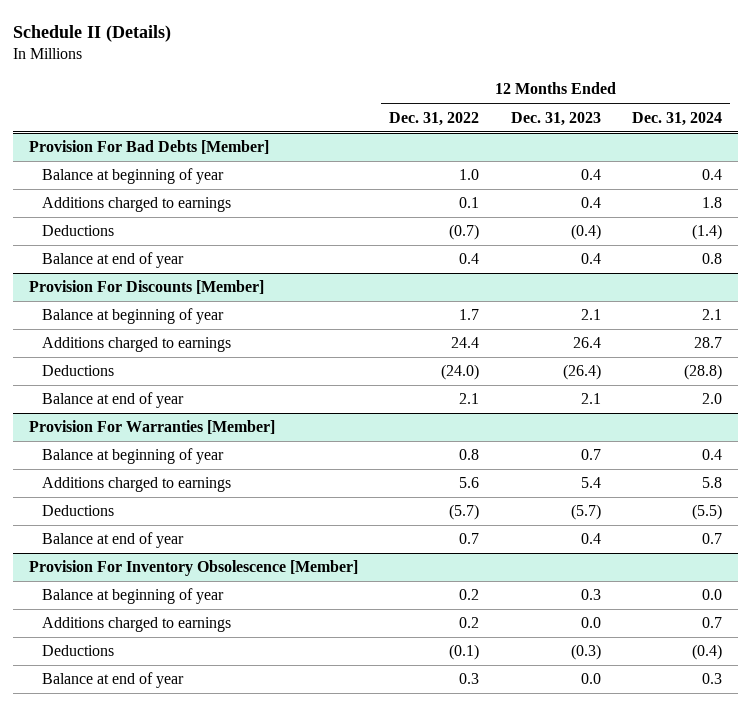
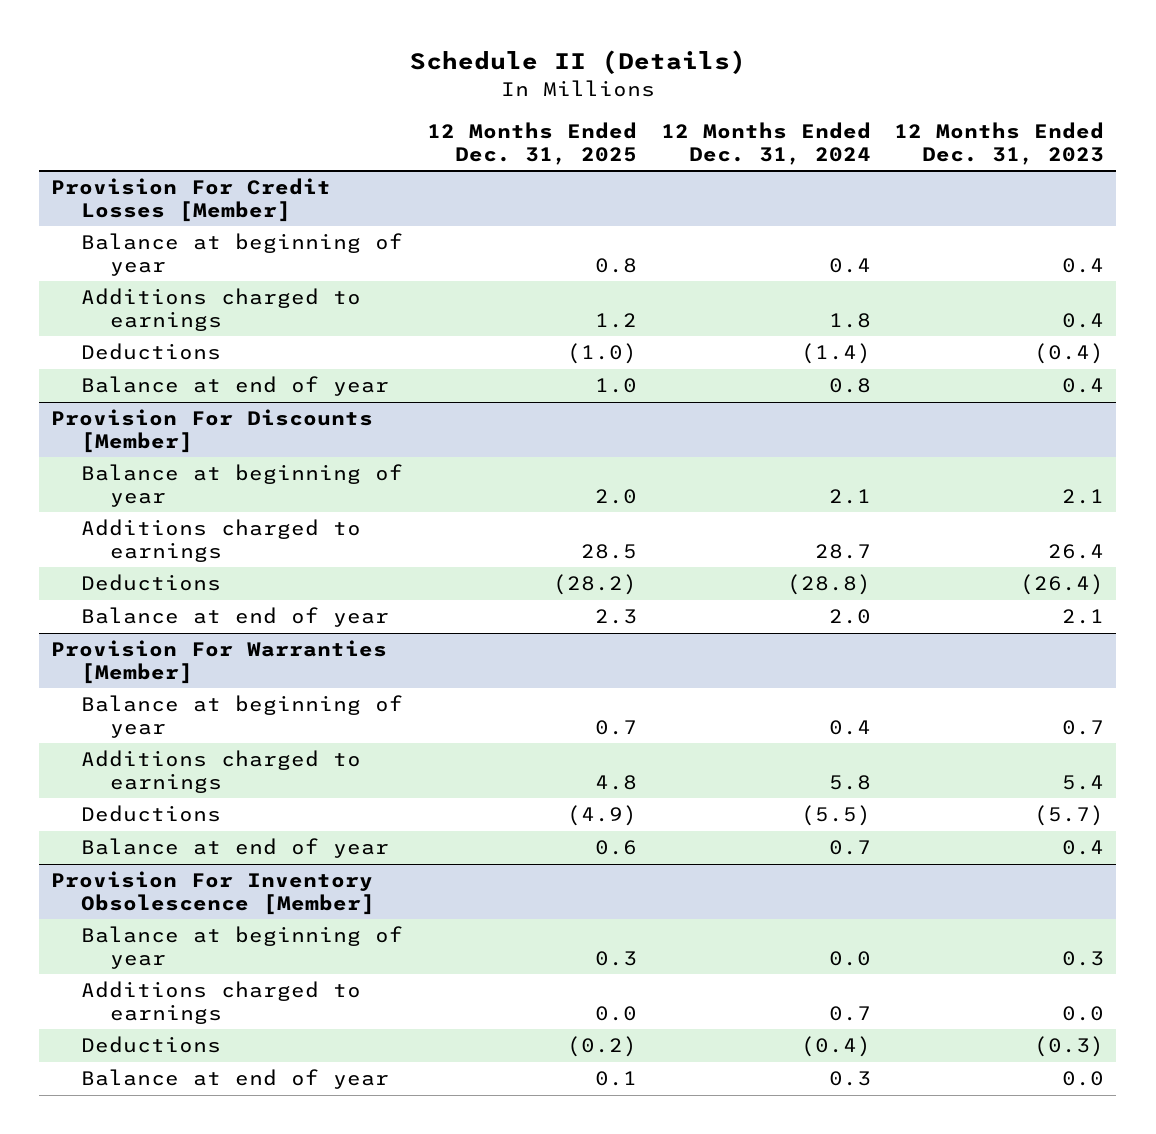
- | 12 Months Ended Dec. 31, 2022 | 12 Months Ended Dec. 31, 2023 | 12 Months Ended Dec. 31, 2024
+ | 12 Months Ended Dec. 31, 2025 | 12 Months Ended Dec. 31, 2024 | 12 Months Ended Dec. 31, 2023
- Provision For Bad Debts [Member]
+ Provision For Credit Losses [Member]

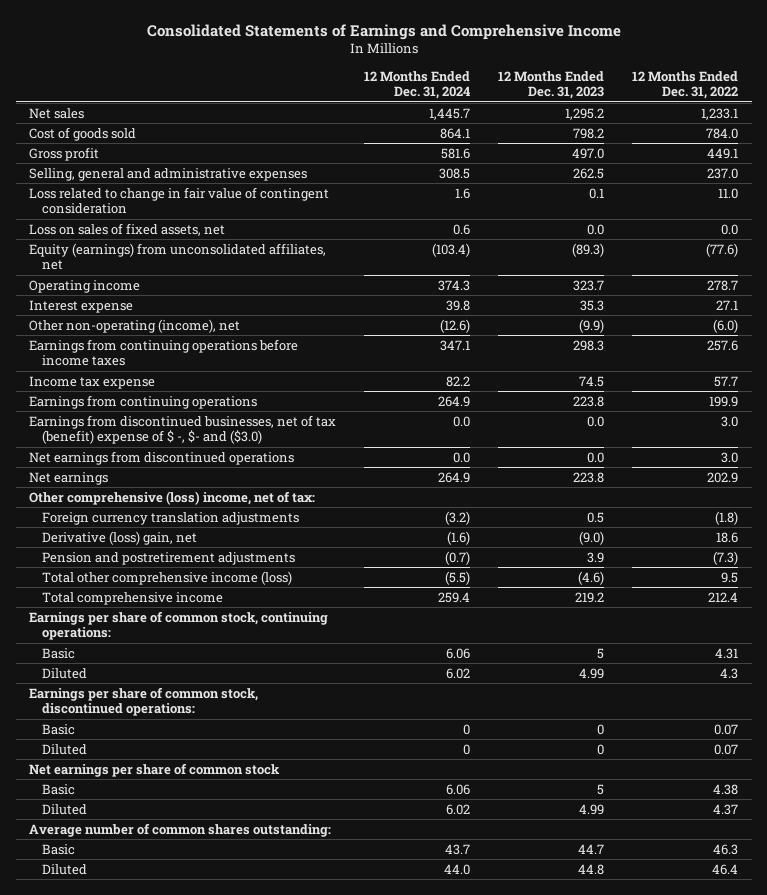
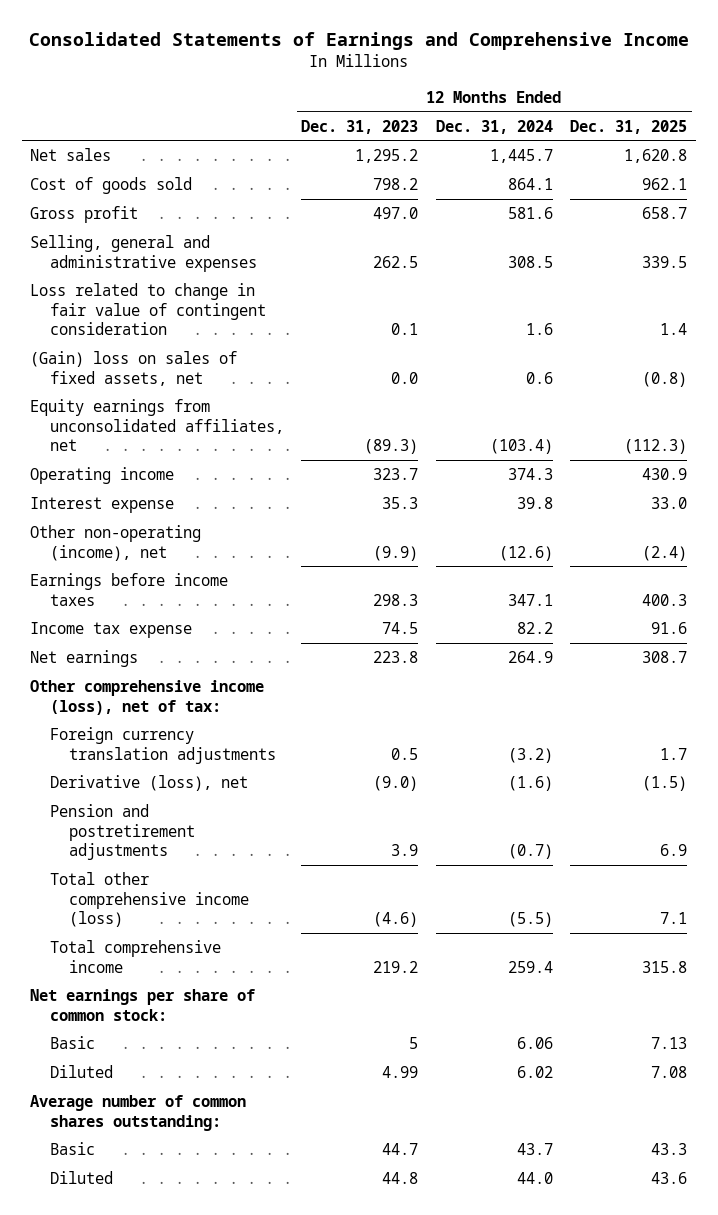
- | 12 Months Ended Dec. 31, 2024 | 12 Months Ended Dec. 31, 2023 | 12 Months Ended Dec. 31, 2022
+ | 12 Months Ended Dec. 31, 2023 | 12 Months Ended Dec. 31, 2024 | 12 Months Ended Dec. 31, 2025
- Loss on sales of fixed assets, net | 0.6 | 0.0 | 0.0
- Equity (earnings) from unconsolidated affiliates, net | (103.4) | (89.3) | (77.6)
+ (Gain) loss on sales of fixed assets, net | 0.0 | 0.6 | (0.8)
+ Equity earnings from unconsolidated affiliates, net | (89.3) | (103.4) | (112.3)
- Earnings from continuing operations before income taxes | 347.1 | 298.3 | 257.6
+ Earnings before income taxes | 298.3 | 347.1 | 400.3
- Earnings from continuing operations | 264.9 | 223.8 | 199.9
- Earnings from discontinued businesses, net of tax (benefit) expense of $ -, $- and ($3.0) | 0.0 | 0.0 | 3.0
- Net earnings from discontinued operations | 0.0 | 0.0 | 3.0
- Other comprehensive (loss) income, net of tax:
+ Other comprehensive income (loss), net of tax:
- Derivative (loss) gain, net | (1.6) | (9.0) | 18.6
+ Derivative (loss), net | (9.0) | (1.6) | (1.5)
- Earnings per share of common stock, continuing operations:
- Basic | 6.06 | 5 | 4.31
- Diluted | 6.02 | 4.99 | 4.3
- Earnings per share of common stock, discontinued operations:
- Basic | 0 | 0 | 0.07
- Diluted | 0 | 0 | 0.07
- Net earnings per share of common stock
+ Net earnings per share of common stock:

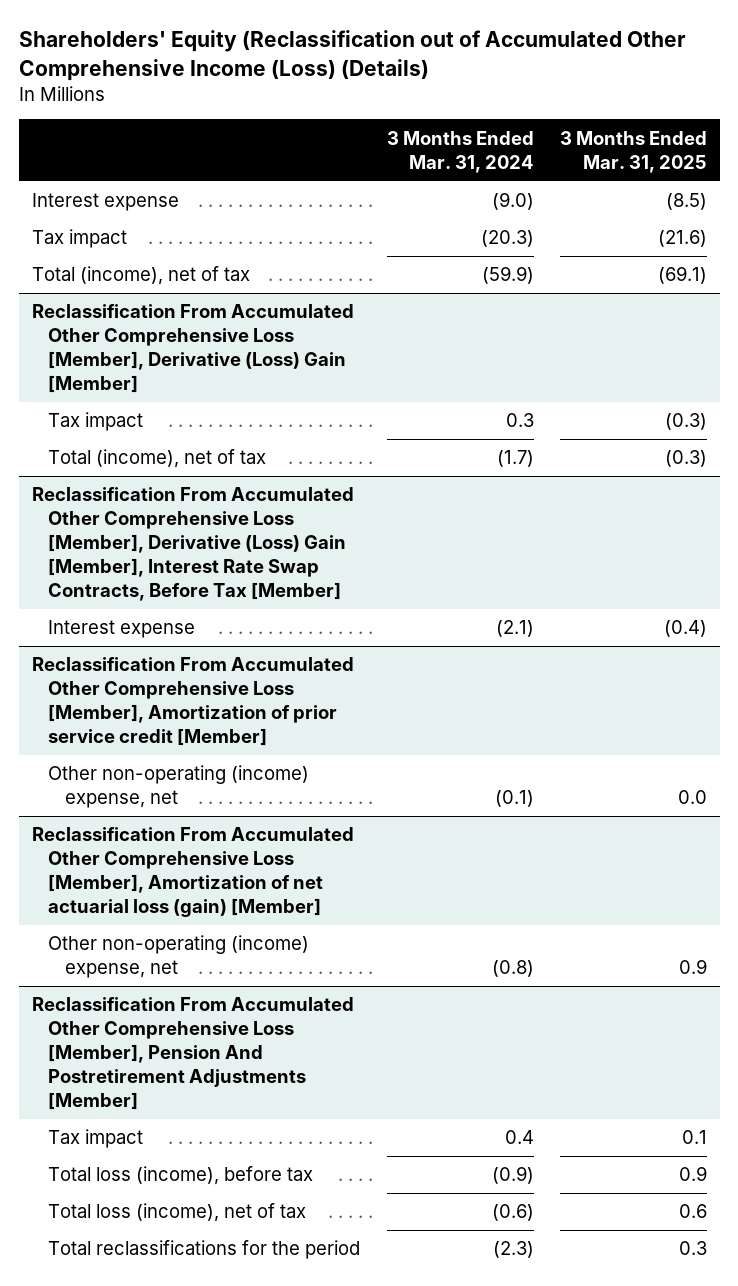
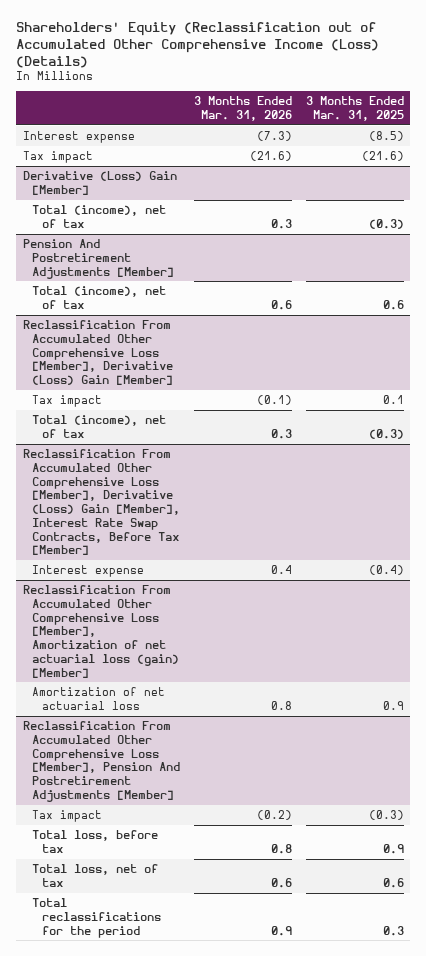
- | 3 Months Ended Mar. 31, 2024 | 3 Months Ended Mar. 31, 2025
+ | 3 Months Ended Mar. 31, 2026 | 3 Months Ended Mar. 31, 2025
- Total (income), net of tax | (59.9) | (69.1)
+ Derivative (Loss) Gain [Member]
+ Total (income), net of tax | 0.3 | (0.3)
+ Pension And Postretirement Adjustments [Member]
+ Total (income), net of tax | 0.6 | 0.6
@ Reclassification From Accumulated Other Comprehensive Loss [Member], Derivative (Loss) Gain [Member]
- Tax impact | 0.3 | (0.3)
+ Tax impact | (0.1) | 0.1
- Reclassification From Accumulated Other Comprehensive Loss [Member], Amortization of prior service credit [Member]
- Other non-operating (income) expense, net | (0.1) | 0.0
@ Reclassification From Accumulated Other Comprehensive Loss [Member], Amortization of net actuarial loss (gain) [Member]
- Other non-operating (income) expense, net | (0.8) | 0.9
+ Amortization of net actuarial loss | 0.8 | 0.9
@ Reclassification From Accumulated Other Comprehensive Loss [Member], Pension And Postretirement Adjustments [Member]
- Tax impact | 0.4 | 0.1
- Total loss (income), before tax | (0.9) | 0.9
- Total loss (income), net of tax | (0.6) | 0.6
+ Tax impact | (0.2) | (0.3)
+ Total loss, before tax | 0.8 | 0.9
+ Total loss, net of tax | 0.6 | 0.6

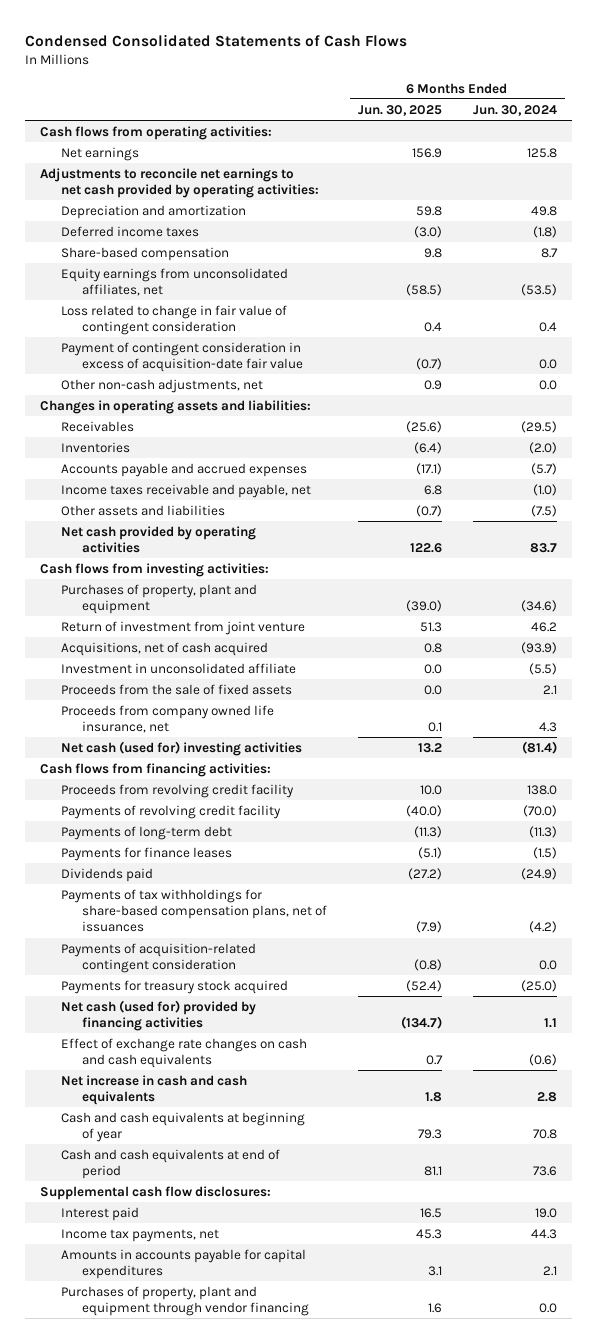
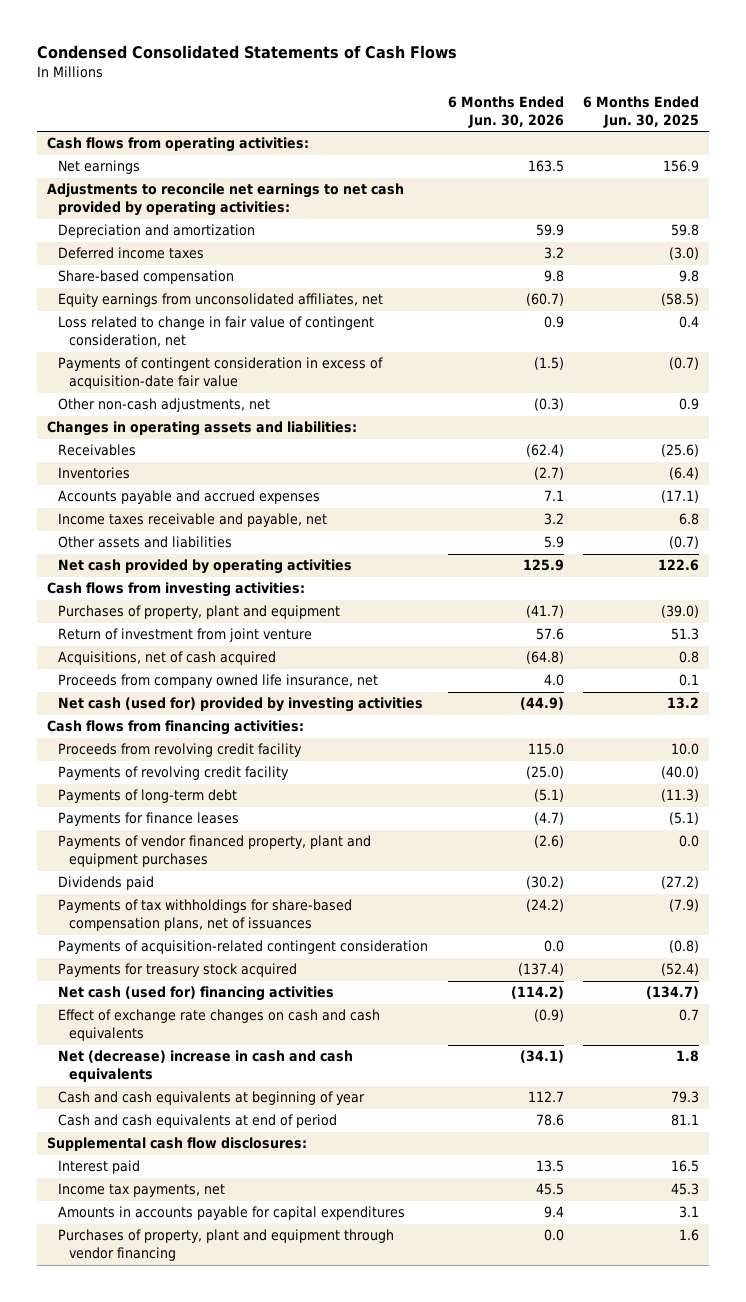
- | 6 Months Ended Jun. 30, 2025 | 6 Months Ended Jun. 30, 2024
+ | 6 Months Ended Jun. 30, 2026 | 6 Months Ended Jun. 30, 2025
- Loss related to change in fair value of contingent consideration | 0.4 | 0.4
- Payment of contingent consideration in excess of acquisition-date fair value | (0.7) | 0.0
+ Loss related to change in fair value of contingent consideration, net | 0.9 | 0.4
+ Payments of contingent consideration in excess of acquisition-date fair value | (1.5) | (0.7)
- Investment in unconsolidated affiliate | 0.0 | (5.5)
- Proceeds from the sale of fixed assets | 0.0 | 2.1
- Net cash (used for) investing activities | 13.2 | (81.4)
+ Net cash (used for) provided by investing activities | (44.9) | 13.2
+ Payments of vendor financed property, plant and equipment purchases | (2.6) | 0.0
- Net cash (used for) provided by financing activities | (134.7) | 1.1
+ Net cash (used for) financing activities | (114.2) | (134.7)
- Net increase in cash and cash equivalents | 1.8 | 2.8
+ Net (decrease) increase in cash and cash equivalents | (34.1) | 1.8

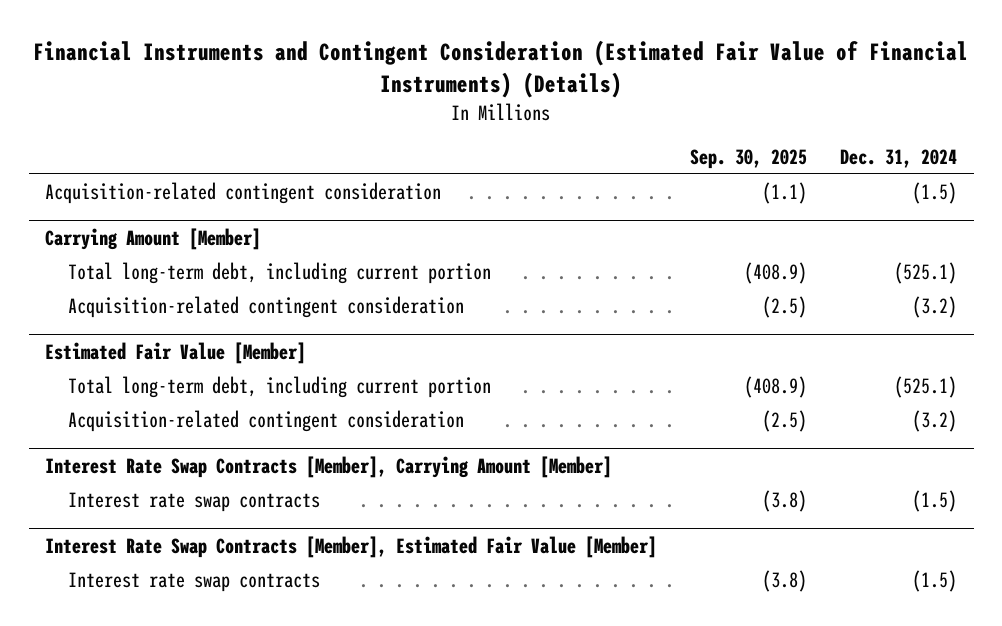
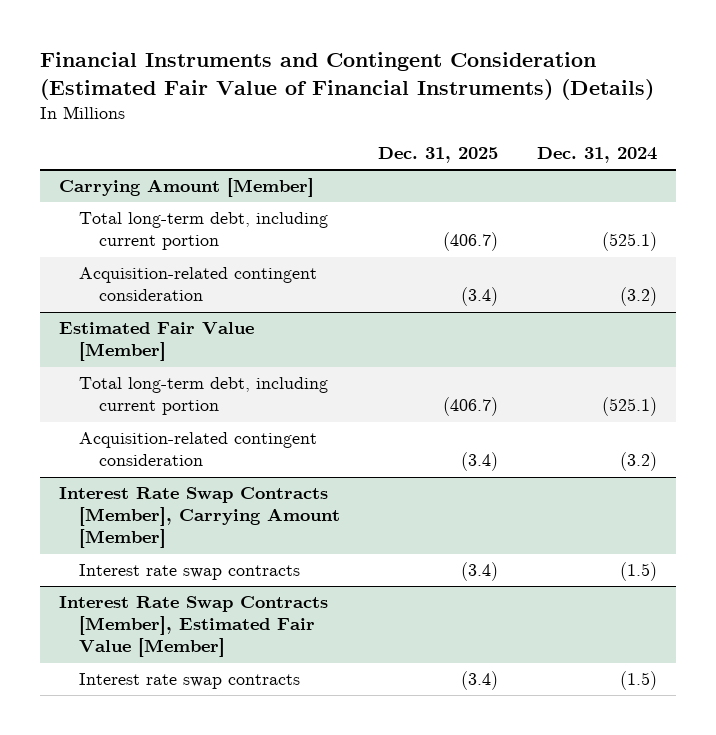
- | Sep. 30, 2025 | Dec. 31, 2024
+ | Dec. 31, 2025 | Dec. 31, 2024
- Acquisition-related contingent consideration | (1.1) | (1.5)

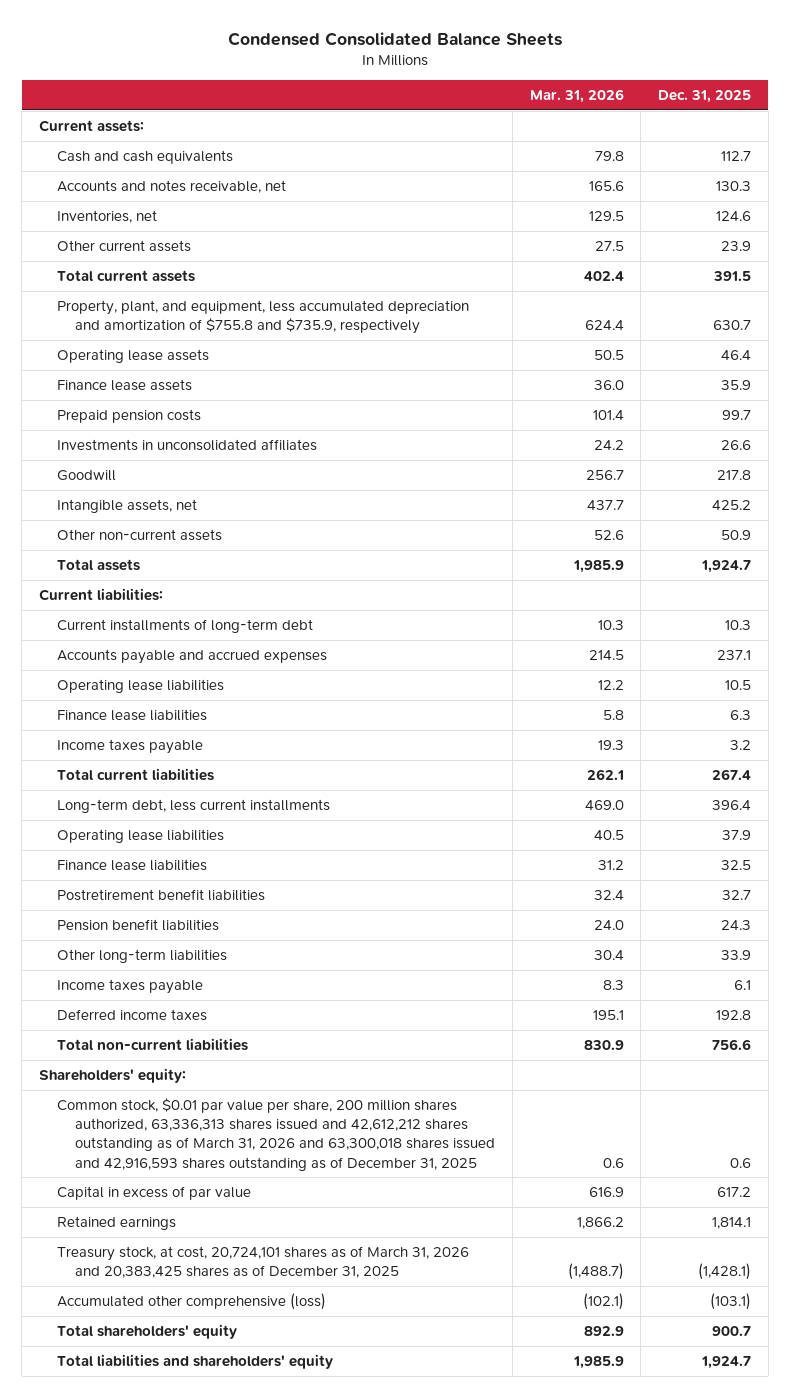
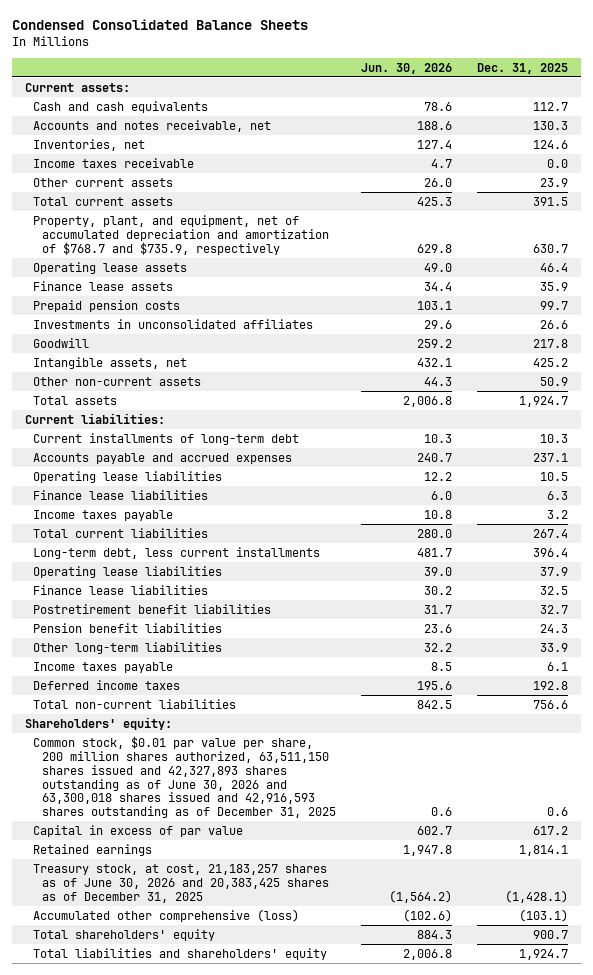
- | Mar. 31, 2026 | Dec. 31, 2025
+ | Jun. 30, 2026 | Dec. 31, 2025
+ Income taxes receivable | 4.7 | 0.0
- Property, plant, and equipment, less accumulated depreciation and amortization of $755.8 and $735.9, respectively | 624.4 | 630.7
+ Property, plant, and equipment, net of accumulated depreciation and amortization of $768.7 and $735.9, respectively | 629.8 | 630.7
- Common stock, $0.01 par value per share, 200 million shares authorized, 63,336,313 shares issued and 42,612,212 shares outstanding as of March 31, 2026 and 63,300,018 shares issued and 42,916,593 shares outstanding as of December 31, 2025 | 0.6 | 0.6
+ Common stock, $0.01 par value per share, 200 million shares authorized, 63,511,150 shares issued and 42,327,893 shares outstanding as of June 30, 2026 and 63,300,018 shares issued and 42,916,593 shares outstanding as of December 31, 2025 | 0.6 | 0.6
- Treasury stock, at cost, 20,724,101 shares as of March 31, 2026 and 20,383,425 shares as of December 31, 2025 | (1,488.7) | (1,428.1)
+ Treasury stock, at cost, 21,183,257 shares as of June 30, 2026 and 20,383,425 shares as of December 31, 2025 | (1,564.2) | (1,428.1)

